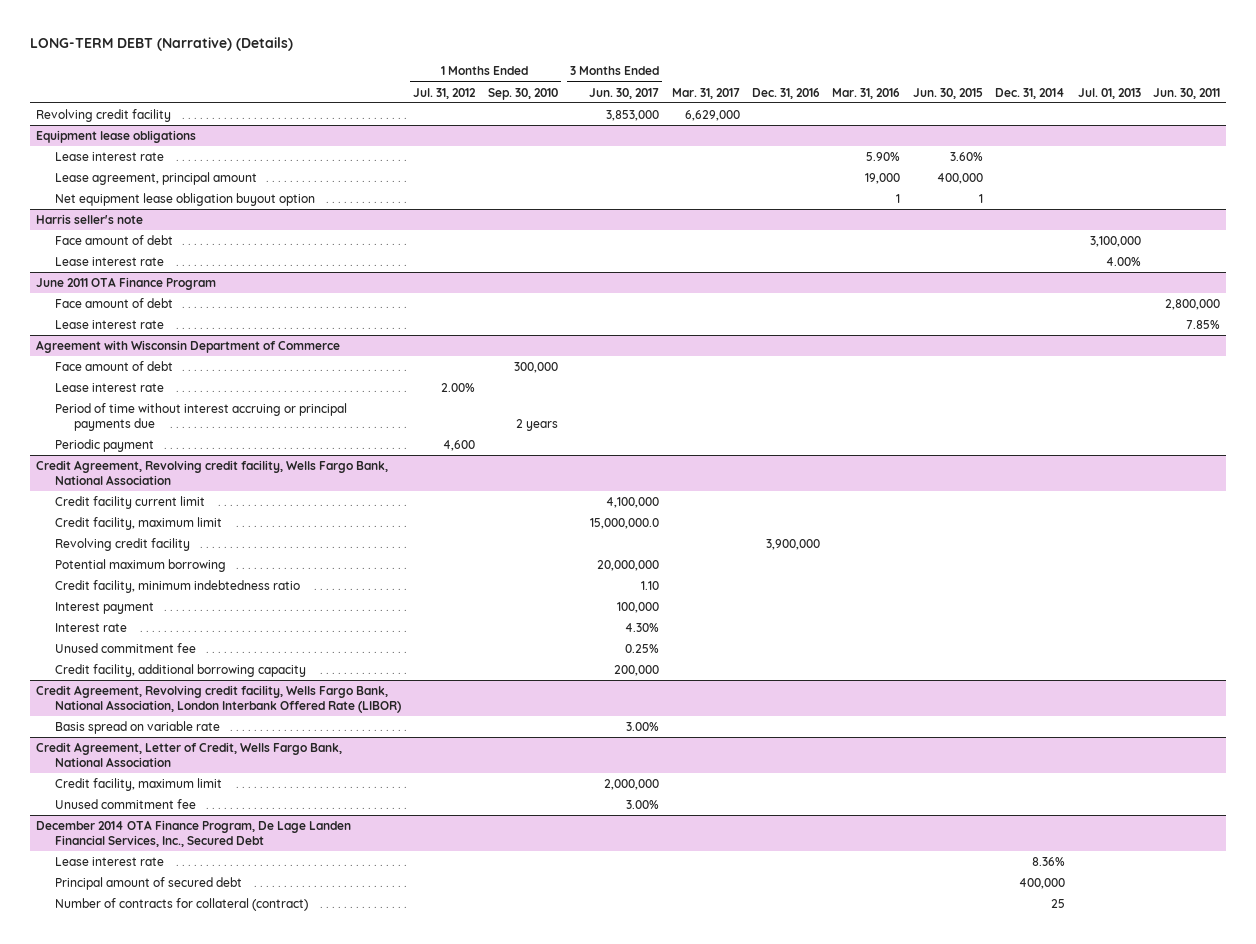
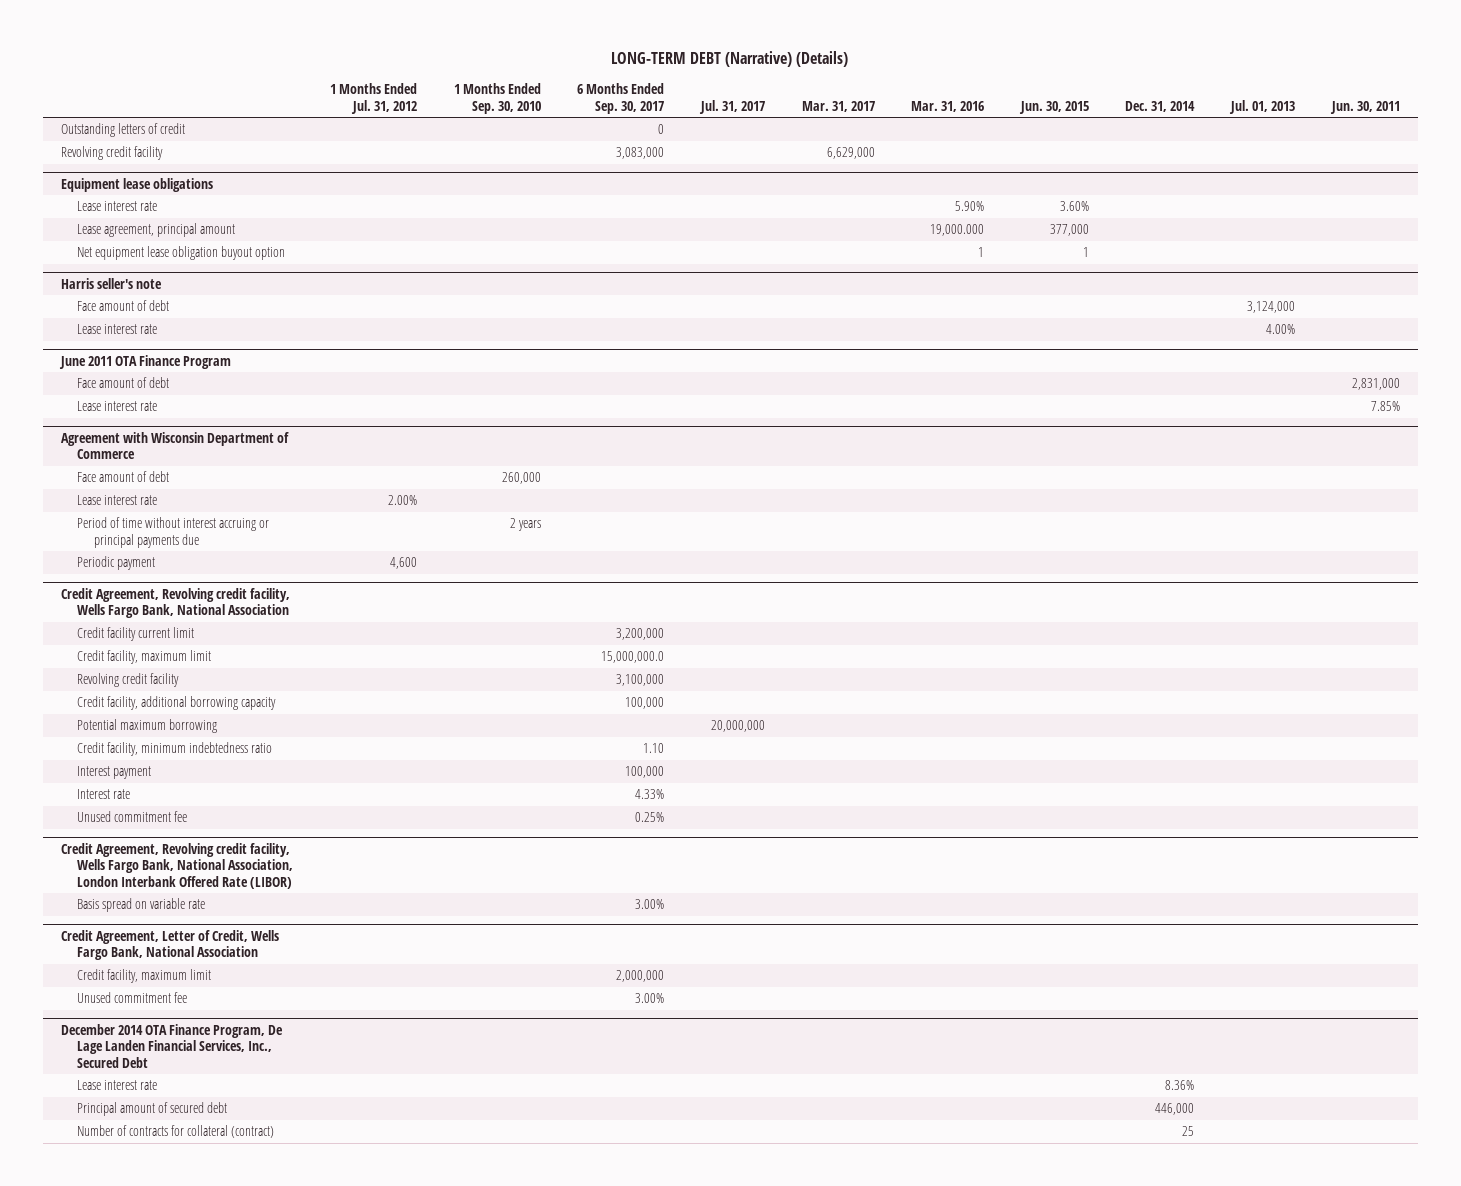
- | 1 Months Ended Jul. 31, 2012 | 1 Months Ended Sep. 30, 2010 | 3 Months Ended Jun. 30, 2017 | Mar. 31, 2017 | Dec. 31, 2016 | Mar. 31, 2016 | Jun. 30, 2015 | Dec. 31, 2014 | Jul. 01, 2013 | Jun. 30, 2011
+ | 1 Months Ended Jul. 31, 2012 | 1 Months Ended Sep. 30, 2010 | 6 Months Ended Sep. 30, 2017 | Jul. 31, 2017 | Mar. 31, 2017 | Mar. 31, 2016 | Jun. 30, 2015 | Dec. 31, 2014 | Jul. 01, 2013 | Jun. 30, 2011
+ Outstanding letters of credit | | | 0 | | | | | | |
@ Equipment lease obligations
- Lease agreement, principal amount | | | | | | 19,000 | 400,000 | | |
+ Lease agreement, principal amount | | | | | | 19,000.000 | 377,000 | | |
@ Harris seller's note
- Face amount of debt | | | | | | | | | 3,100,000 |
+ Face amount of debt | | | | | | | | | 3,124,000 |
@ June 2011 OTA Finance Program
- Face amount of debt | | | | | | | | | | 2,800,000
+ Face amount of debt | | | | | | | | | | 2,831,000
@ Agreement with Wisconsin Department of Commerce
- Face amount of debt | | 300,000 | | | | | | | |
+ Face amount of debt | | 260,000 | | | | | | | |
@ Credit Agreement, Revolving credit facility, Wells Fargo Bank, National Association
moved up: Credit facility, additional borrowing capacity | | | 100,000 | | | | | | |
@ December 2014 OTA Finance Program, De Lage Landen Financial Services, Inc., Secured Debt
- Principal amount of secured debt | | | | | | | | 400,000 | |
+ Principal amount of secured debt | | | | | | | | 446,000 | |

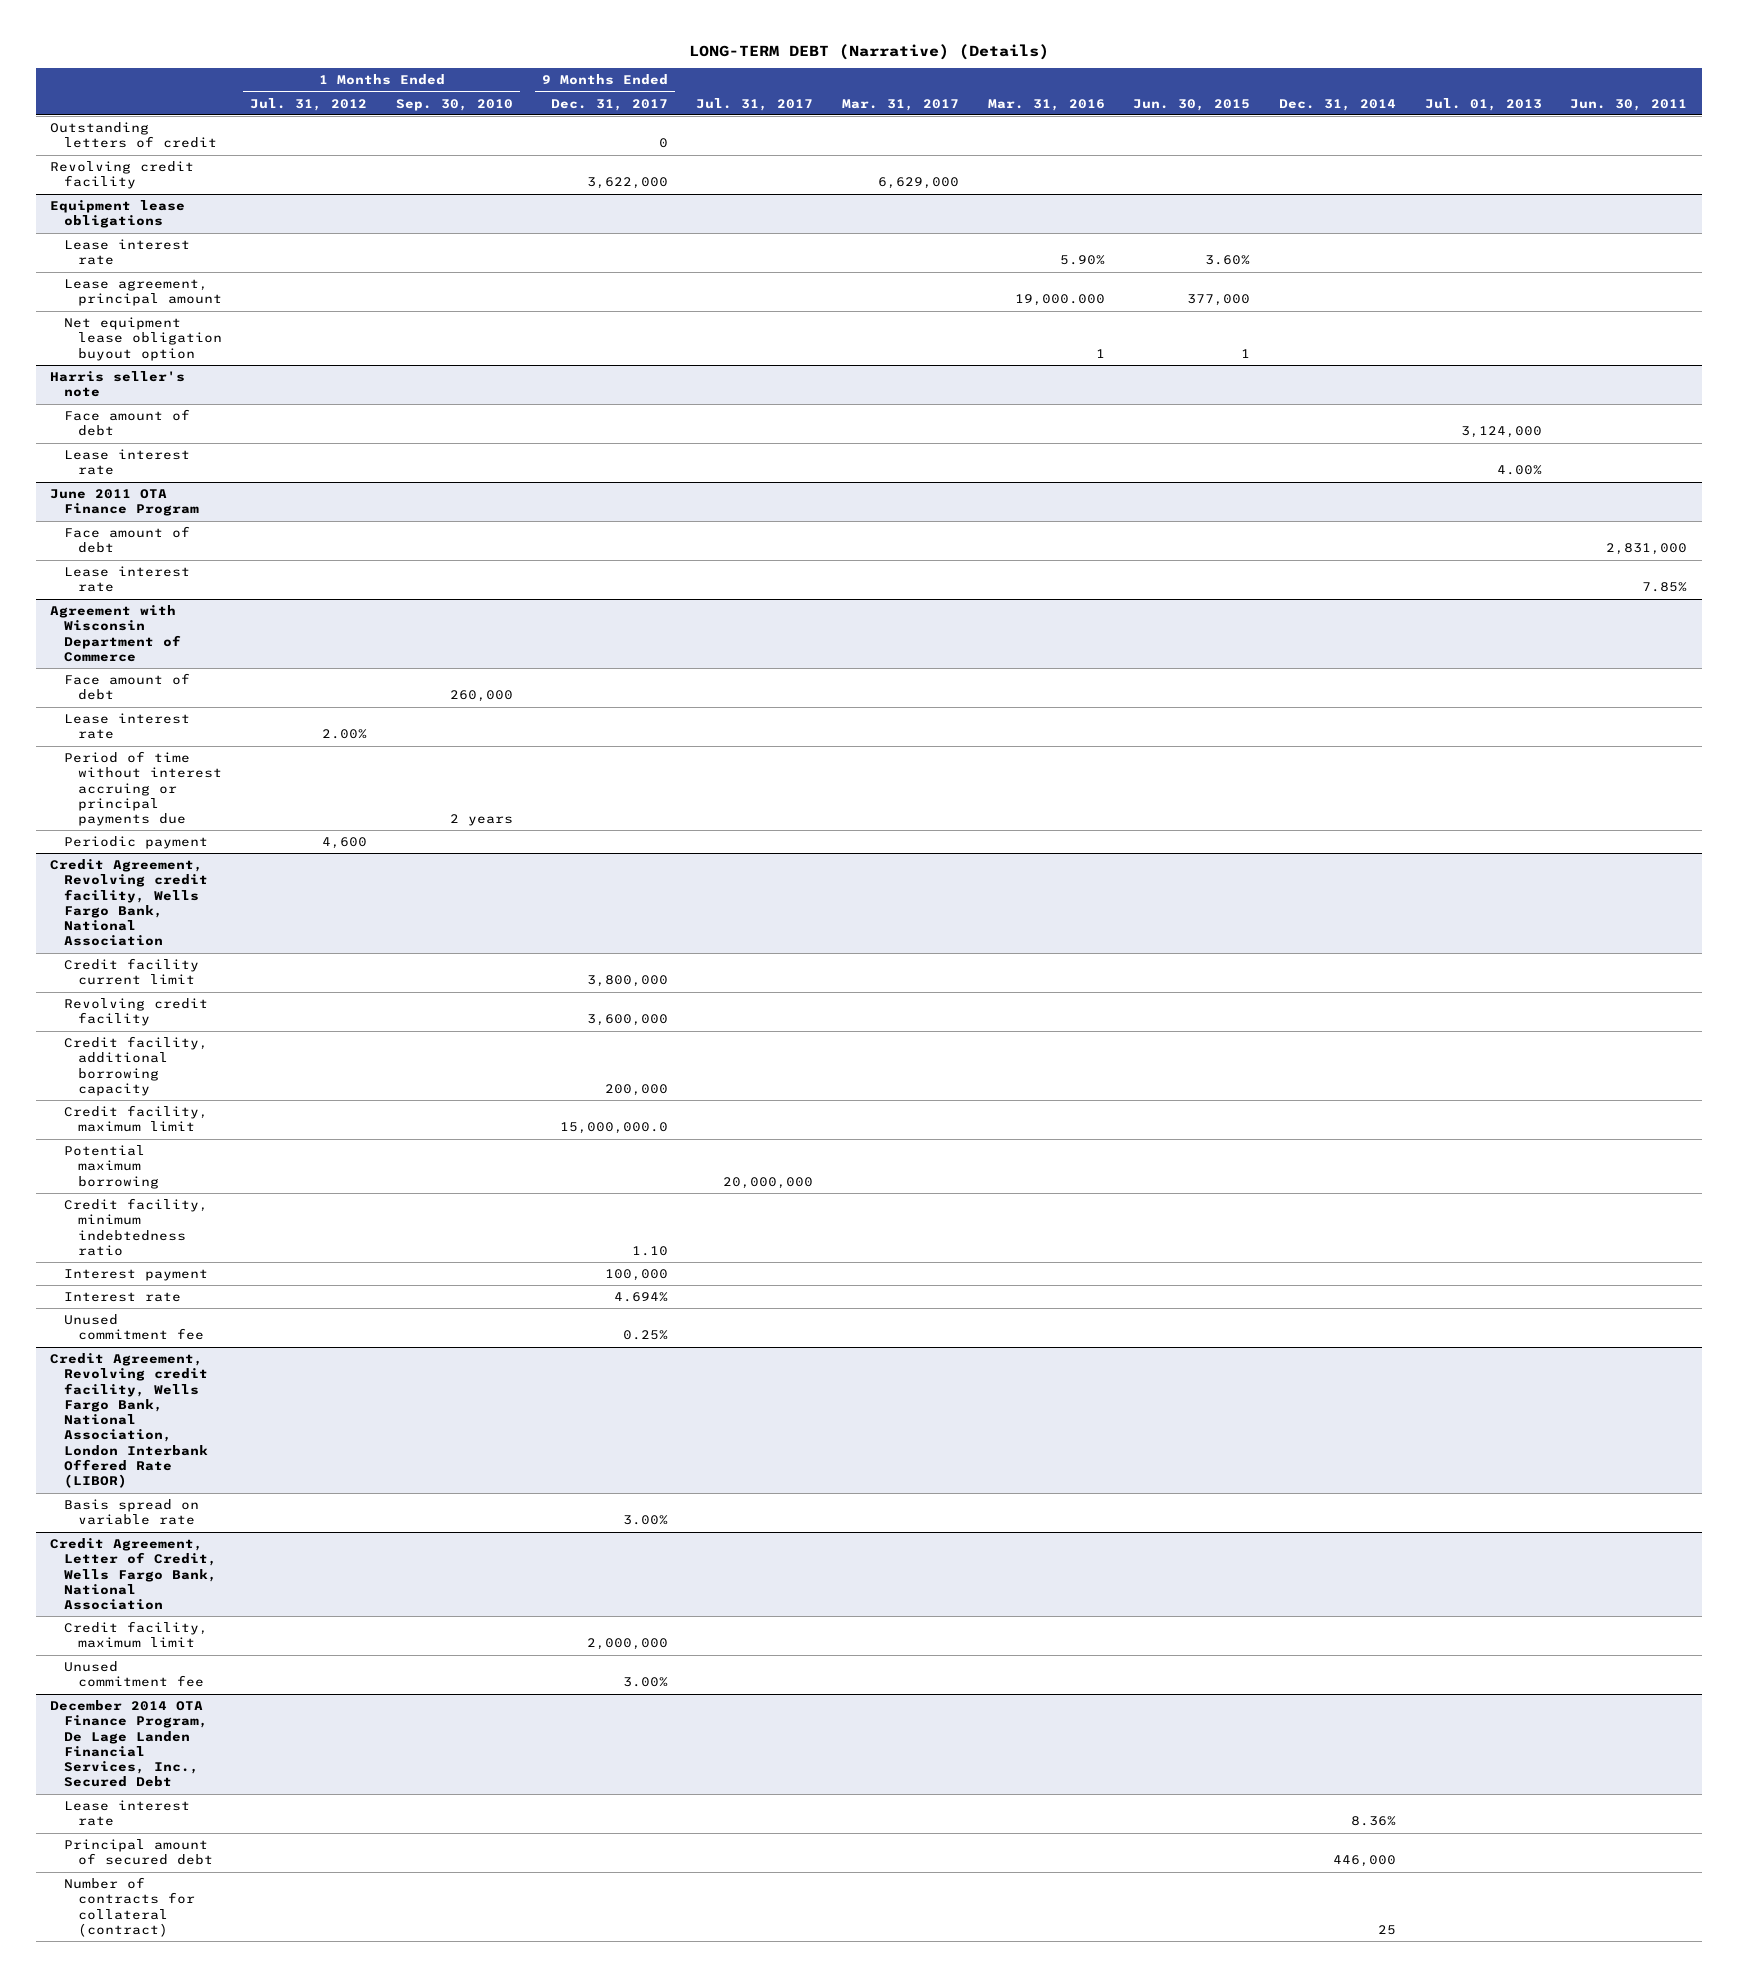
- | 1 Months Ended Jul. 31, 2012 | 1 Months Ended Sep. 30, 2010 | 6 Months Ended Sep. 30, 2017 | Jul. 31, 2017 | Mar. 31, 2017 | Mar. 31, 2016 | Jun. 30, 2015 | Dec. 31, 2014 | Jul. 01, 2013 | Jun. 30, 2011
+ | 1 Months Ended Jul. 31, 2012 | 1 Months Ended Sep. 30, 2010 | 9 Months Ended Dec. 31, 2017 | Jul. 31, 2017 | Mar. 31, 2017 | Mar. 31, 2016 | Jun. 30, 2015 | Dec. 31, 2014 | Jul. 01, 2013 | Jun. 30, 2011
@ Credit Agreement, Revolving credit facility, Wells Fargo Bank, National Association
moved down: Credit facility, maximum limit | | | 15,000,000.0 | | | | | | |

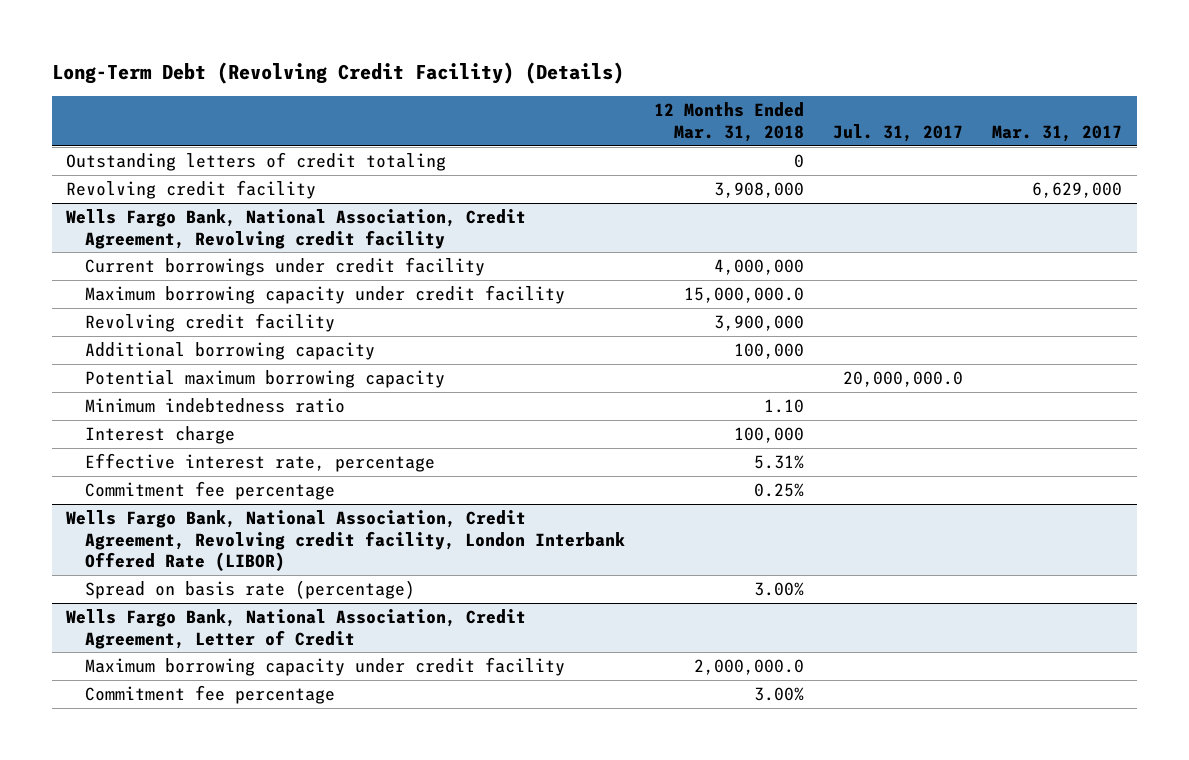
- LONG-TERM DEBT (Narrative) (Details)
+ Long-Term Debt (Revolving Credit Facility) (Details)
- | 1 Months Ended Jul. 31, 2012 | 1 Months Ended Sep. 30, 2010 | 9 Months Ended Dec. 31, 2017 | Jul. 31, 2017 | Mar. 31, 2017 | Mar. 31, 2016 | Jun. 30, 2015 | Dec. 31, 2014 | Jul. 01, 2013 | Jun. 30, 2011
+ | 12 Months Ended Mar. 31, 2018 | Jul. 31, 2017 | Mar. 31, 2017
- Outstanding letters of credit | | | 0 | | | | | | |
+ Outstanding letters of credit totaling | 0 | |
- Equipment lease obligations
- Lease interest rate | | | | | | 5.90% | 3.60% | | |
- Lease agreement, principal amount | | | | | | 19,000.000 | 377,000 | | |
- Net equipment lease obligation buyout option | | | | | | 1 | 1 | | |
- Harris seller's note
- Face amount of debt | | | | | | | | | 3,124,000 |
- Lease interest rate | | | | | | | | | 4.00% |
- June 2011 OTA Finance Program
- Face amount of debt | | | | | | | | | | 2,831,000
- Lease interest rate | | | | | | | | | | 7.85%
- Agreement with Wisconsin Department of Commerce
- Face amount of debt | | 260,000 | | | | | | | |
- Lease interest rate | 2.00% | | | | | | | | |
- Period of time without interest accruing or principal payments due | | 2 years | | | | | | | |
- Periodic payment | 4,600 | | | | | | | | |
- Credit Agreement, Revolving credit facility, Wells Fargo Bank, National Association
- Credit facility current limit | | | 3,800,000 | | | | | | |
+ Wells Fargo Bank, National Association, Credit Agreement, Revolving credit facility
+ Current borrowings under credit facility | 4,000,000 | |
+ Maximum borrowing capacity under credit facility | 15,000,000.0 | |
- Credit facility, additional borrowing capacity | | | 200,000 | | | | | | |
- Credit facility, maximum limit | | | 15,000,000.0 | | | | | | |
- Potential maximum borrowing | | | | 20,000,000 | | | | | |
- Credit facility, minimum indebtedness ratio | | | 1.10 | | | | | | |
- Interest payment | | | 100,000 | | | | | | |
- Interest rate | | | 4.694% | | | | | | |
- Unused commitment fee | | | 0.25% | | | | | | |
- Credit Agreement, Revolving credit facility, Wells Fargo Bank, National Association, London Interbank Offered Rate (LIBOR)
- Basis spread on variable rate | | | 3.00% | | | | | | |
- Credit Agreement, Letter of Credit, Wells Fargo Bank, National Association
- Credit facility, maximum limit | | | 2,000,000 | | | | | | |
- Unused commitment fee | | | 3.00% | | | | | | |
- December 2014 OTA Finance Program, De Lage Landen Financial Services, Inc., Secured Debt
- Lease interest rate | | | | | | | | 8.36% | |
- Principal amount of secured debt | | | | | | | | 446,000 | |
- Number of contracts for collateral (contract) | | | | | | | | 25 | |
+ Additional borrowing capacity | 100,000 | |
+ Potential maximum borrowing capacity | | 20,000,000.0 |
+ Minimum indebtedness ratio | 1.10 | |
+ Interest charge | 100,000 | |
+ Effective interest rate, percentage | 5.31% | |
+ Commitment fee percentage | 0.25% | |
+ Wells Fargo Bank, National Association, Credit Agreement, Revolving credit facility, London Interbank Offered Rate (LIBOR)
+ Spread on basis rate (percentage) | 3.00% | |
+ Wells Fargo Bank, National Association, Credit Agreement, Letter of Credit
+ Maximum borrowing capacity under credit facility | 2,000,000.0 | |
+ Commitment fee percentage | 3.00% | |

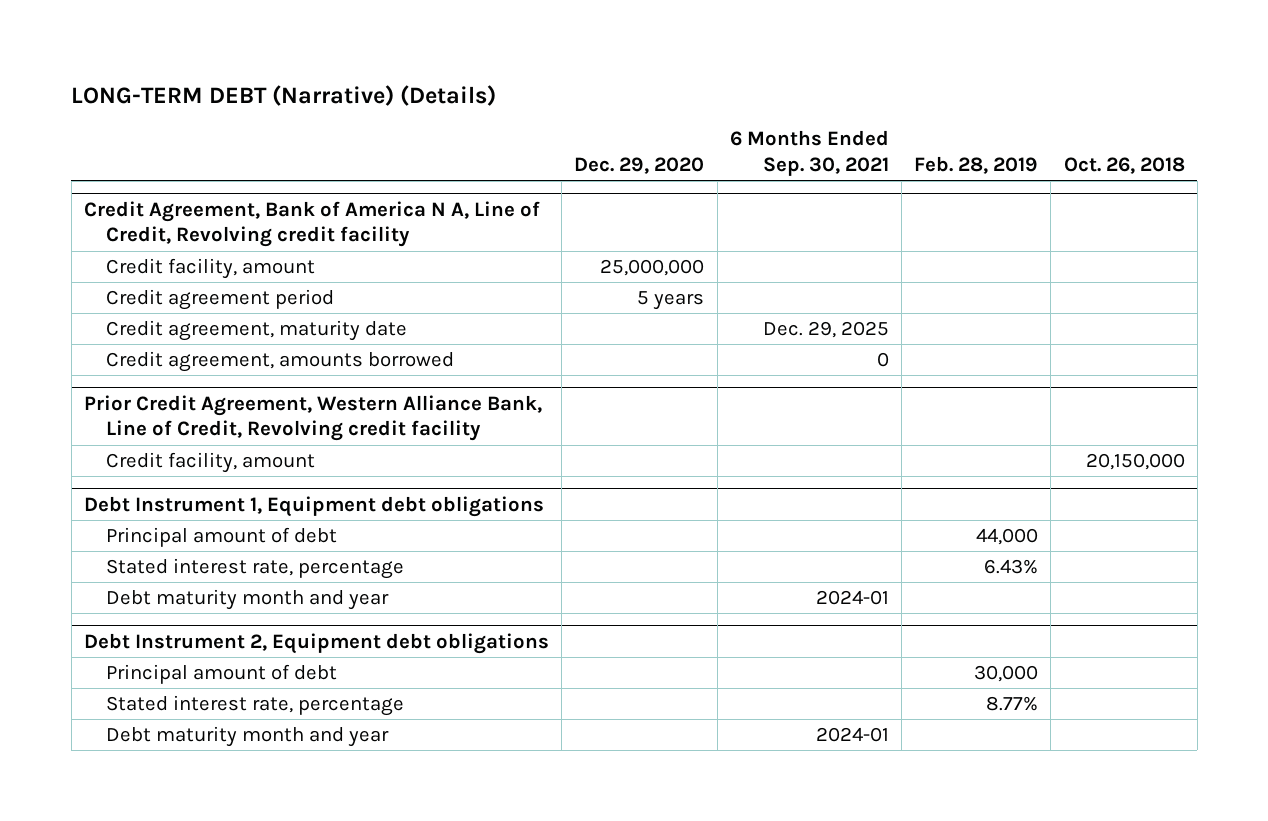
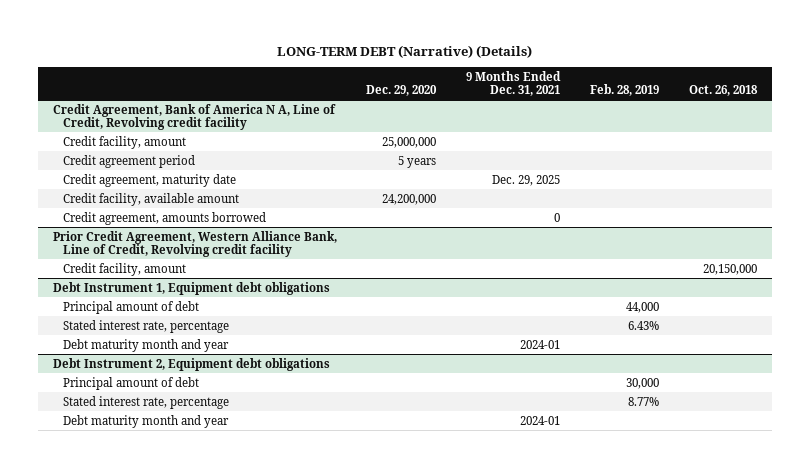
- | Dec. 29, 2020 | 6 Months Ended Sep. 30, 2021 | Feb. 28, 2019 | Oct. 26, 2018
+ | Dec. 29, 2020 | 9 Months Ended Dec. 31, 2021 | Feb. 28, 2019 | Oct. 26, 2018
@ Credit Agreement, Bank of America N A, Line of Credit, Revolving credit facility
+ Credit facility, available amount | 24,200,000 | | |

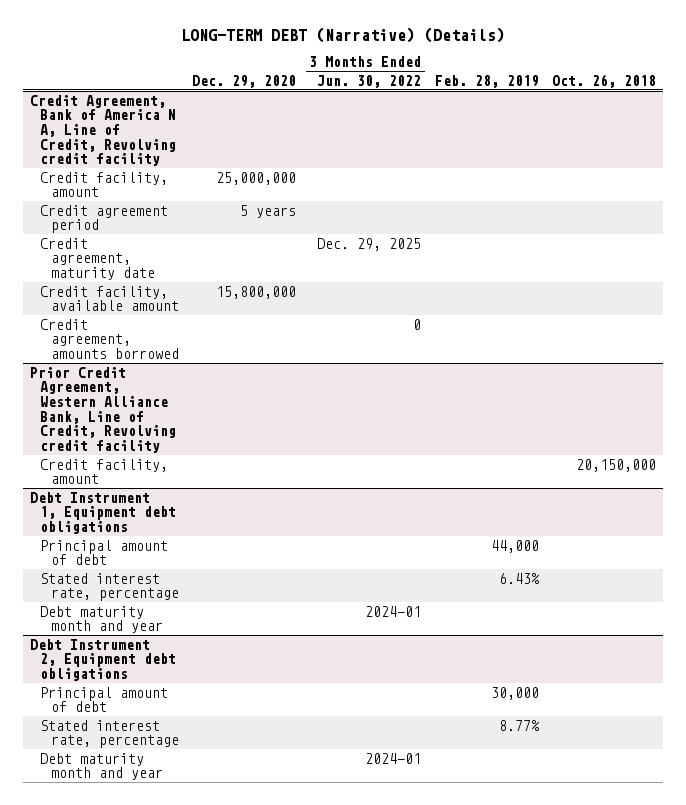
- | Dec. 29, 2020 | 9 Months Ended Dec. 31, 2021 | Feb. 28, 2019 | Oct. 26, 2018
+ | Dec. 29, 2020 | 3 Months Ended Jun. 30, 2022 | Feb. 28, 2019 | Oct. 26, 2018
@ Credit Agreement, Bank of America N A, Line of Credit, Revolving credit facility
- Credit facility, available amount | 24,200,000 | | |
+ Credit facility, available amount | 15,800,000 | | |

